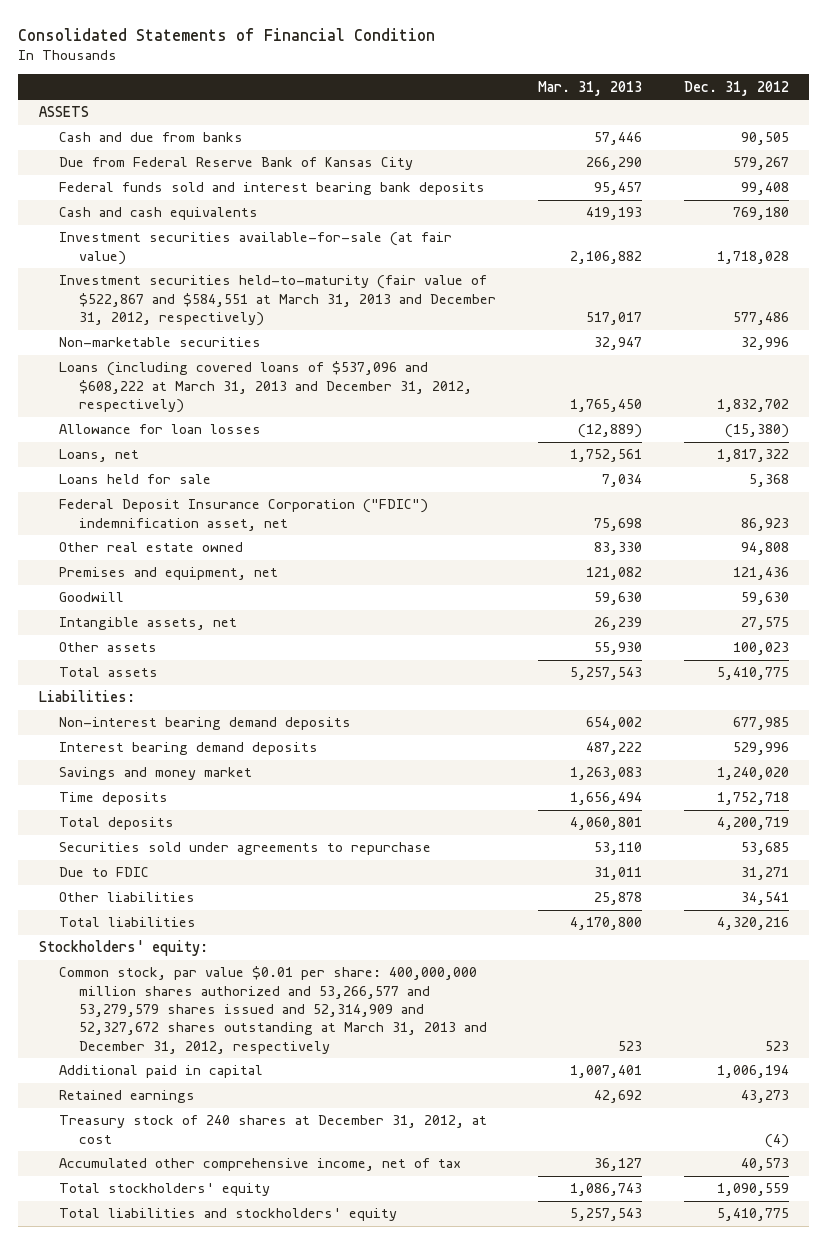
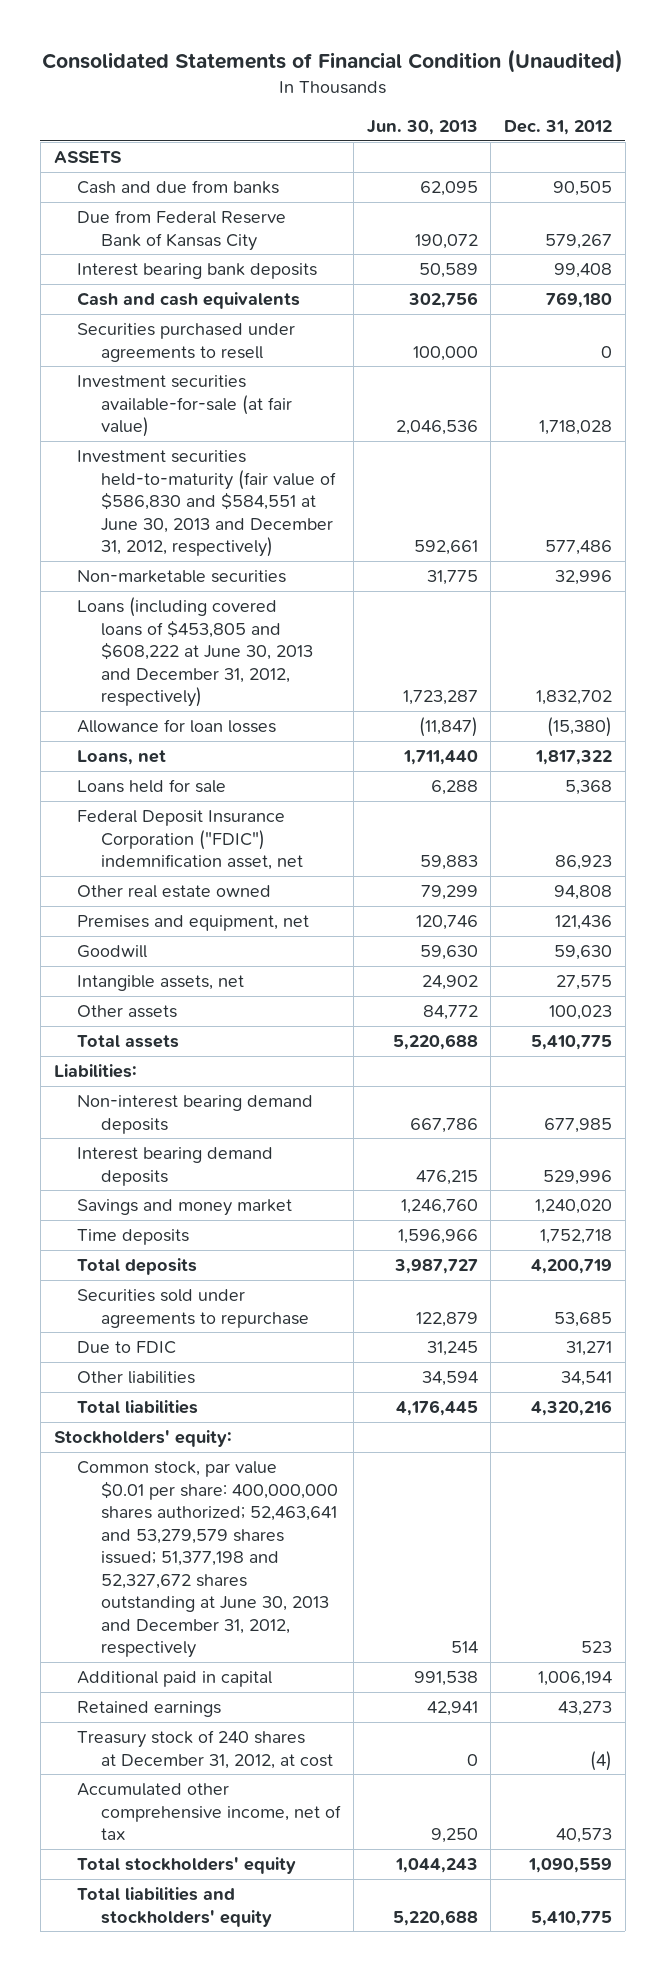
- Consolidated Statements of Financial Condition
+ Consolidated Statements of Financial Condition (Unaudited)
- | Mar. 31, 2013 | Dec. 31, 2012
+ | Jun. 30, 2013 | Dec. 31, 2012
- Federal funds sold and interest bearing bank deposits | 95,457 | 99,408
+ Interest bearing bank deposits | 50,589 | 99,408
+ Securities purchased under agreements to resell | 100,000 | 0
- Investment securities held-to-maturity (fair value of $522,867 and $584,551 at March 31, 2013 and December 31, 2012, respectively) | 517,017 | 577,486
+ Investment securities held-to-maturity (fair value of $586,830 and $584,551 at June 30, 2013 and December 31, 2012, respectively) | 592,661 | 577,486
- Loans (including covered loans of $537,096 and $608,222 at March 31, 2013 and December 31, 2012, respectively) | 1,765,450 | 1,832,702
+ Loans (including covered loans of $453,805 and $608,222 at June 30, 2013 and December 31, 2012, respectively) | 1,723,287 | 1,832,702
- Common stock, par value $0.01 per share: 400,000,000 million shares authorized and 53,266,577 and 53,279,579 shares issued and 52,314,909 and 52,327,672 shares outstanding at March 31, 2013 and December 31, 2012, respectively | 523 | 523
+ Common stock, par value $0.01 per share: 400,000,000 shares authorized; 52,463,641 and 53,279,579 shares issued; 51,377,198 and 52,327,672 shares outstanding at June 30, 2013 and December 31, 2012, respectively | 514 | 523

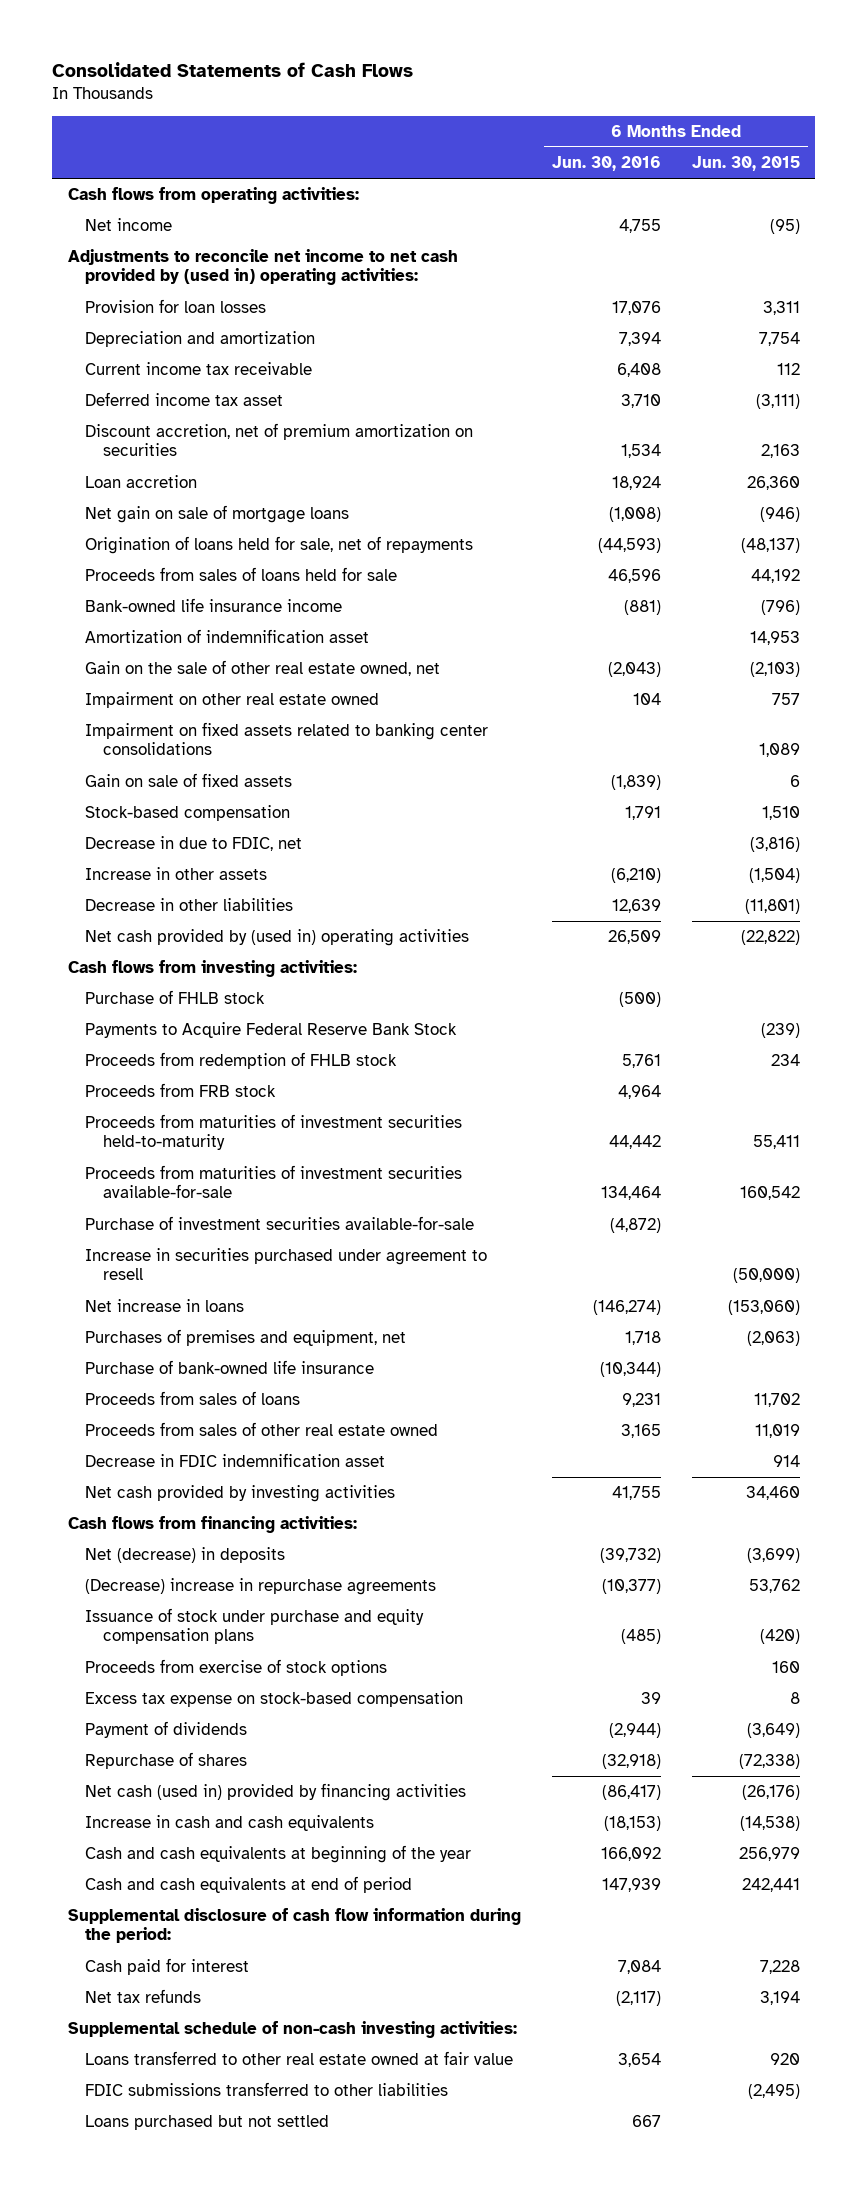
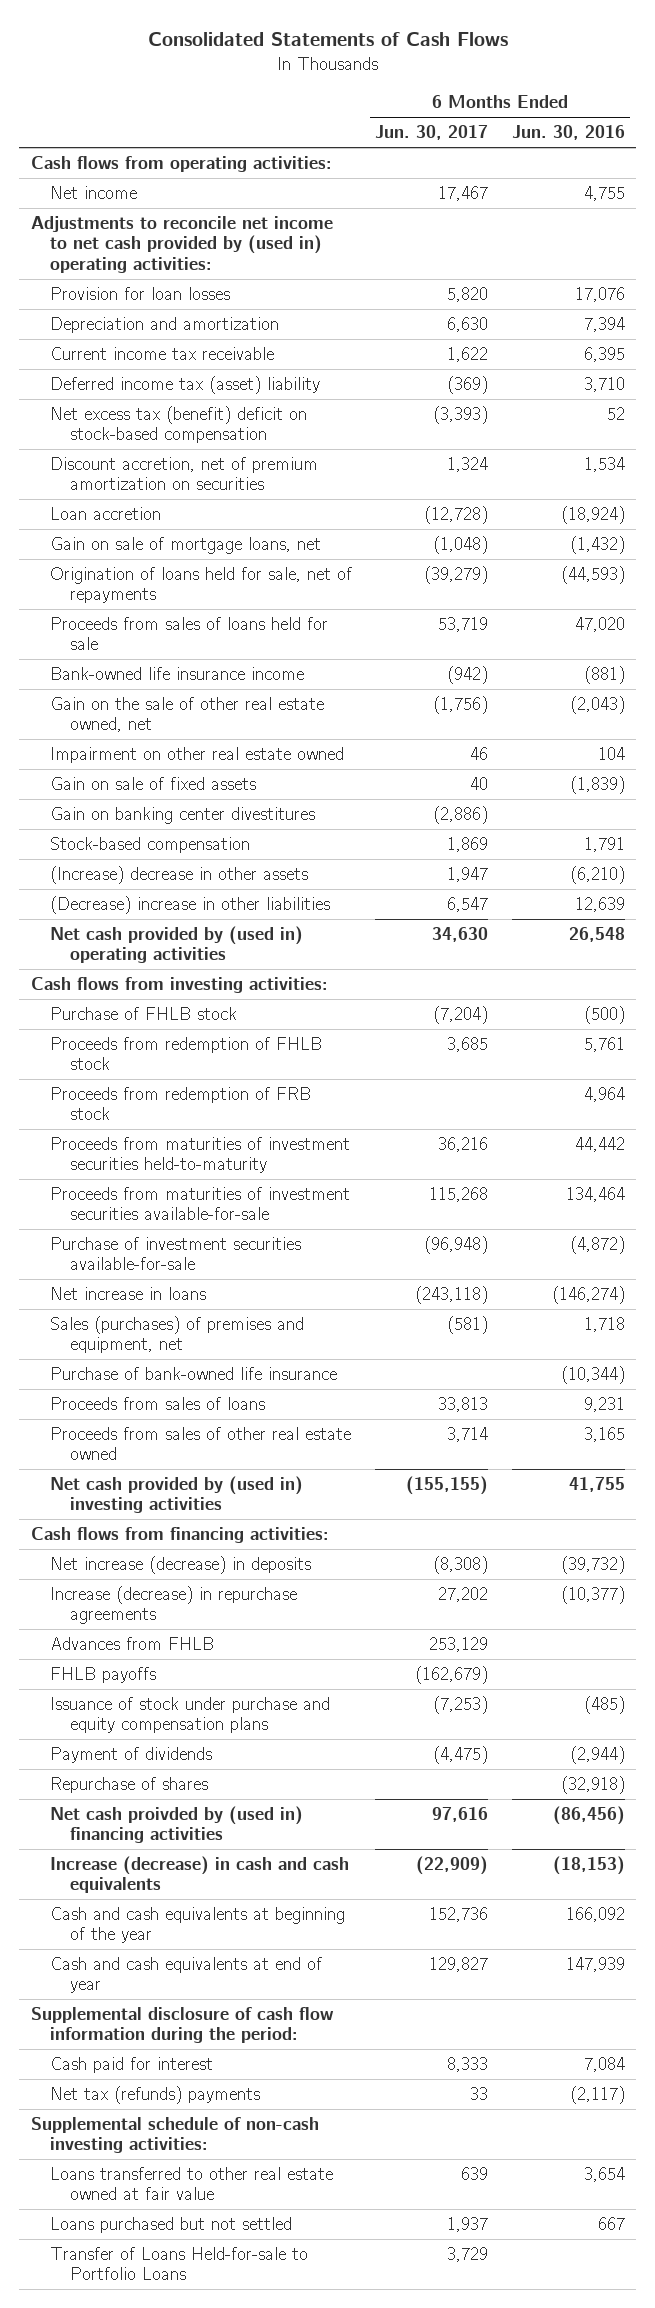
- | 6 Months Ended Jun. 30, 2016 | 6 Months Ended Jun. 30, 2015
+ | 6 Months Ended Jun. 30, 2017 | 6 Months Ended Jun. 30, 2016
- Current income tax receivable | 6,408 | 112
- Deferred income tax asset | 3,710 | (3,111)
+ Current income tax receivable | 1,622 | 6,395
+ Deferred income tax (asset) liability | (369) | 3,710
+ Net excess tax (benefit) deficit on stock-based compensation | (3,393) | 52
- Loan accretion | 18,924 | 26,360
- Net gain on sale of mortgage loans | (1,008) | (946)
+ Loan accretion | (12,728) | (18,924)
+ Gain on sale of mortgage loans, net | (1,048) | (1,432)
- Proceeds from sales of loans held for sale | 46,596 | 44,192
+ Proceeds from sales of loans held for sale | 53,719 | 47,020
- Amortization of indemnification asset | | 14,953
- Impairment on fixed assets related to banking center consolidations | | 1,089
+ Gain on banking center divestitures | (2,886) |
- Decrease in due to FDIC, net | | (3,816)
- Increase in other assets | (6,210) | (1,504)
- Decrease in other liabilities | 12,639 | (11,801)
- Net cash provided by (used in) operating activities | 26,509 | (22,822)
+ (Increase) decrease in other assets | 1,947 | (6,210)
+ (Decrease) increase in other liabilities | 6,547 | 12,639
+ Net cash provided by (used in) operating activities | 34,630 | 26,548
- Payments to Acquire Federal Reserve Bank Stock | | (239)
- Proceeds from FRB stock | 4,964 |
+ Proceeds from redemption of FRB stock | | 4,964
- Increase in securities purchased under agreement to resell | | (50,000)
- Purchases of premises and equipment, net | 1,718 | (2,063)
+ Sales (purchases) of premises and equipment, net | (581) | 1,718
- Decrease in FDIC indemnification asset | | 914
- Net cash provided by investing activities | 41,755 | 34,460
+ Net cash provided by (used in) investing activities | (155,155) | 41,755
- Net (decrease) in deposits | (39,732) | (3,699)
- (Decrease) increase in repurchase agreements | (10,377) | 53,762
+ Net increase (decrease) in deposits | (8,308) | (39,732)
+ Increase (decrease) in repurchase agreements | 27,202 | (10,377)
+ Advances from FHLB | 253,129 |
+ FHLB payoffs | (162,679) |
- Proceeds from exercise of stock options | | 160
- Excess tax expense on stock-based compensation | 39 | 8
- Net cash (used in) provided by financing activities | (86,417) | (26,176)
- Increase in cash and cash equivalents | (18,153) | (14,538)
+ Net cash proivded by (used in) financing activities | 97,616 | (86,456)
+ Increase (decrease) in cash and cash equivalents | (22,909) | (18,153)
- Cash and cash equivalents at end of period | 147,939 | 242,441
+ Cash and cash equivalents at end of year | 129,827 | 147,939
- Net tax refunds | (2,117) | 3,194
+ Net tax (refunds) payments | 33 | (2,117)
- FDIC submissions transferred to other liabilities | | (2,495)
+ Transfer of Loans Held-for-sale to Portfolio Loans | 3,729 |

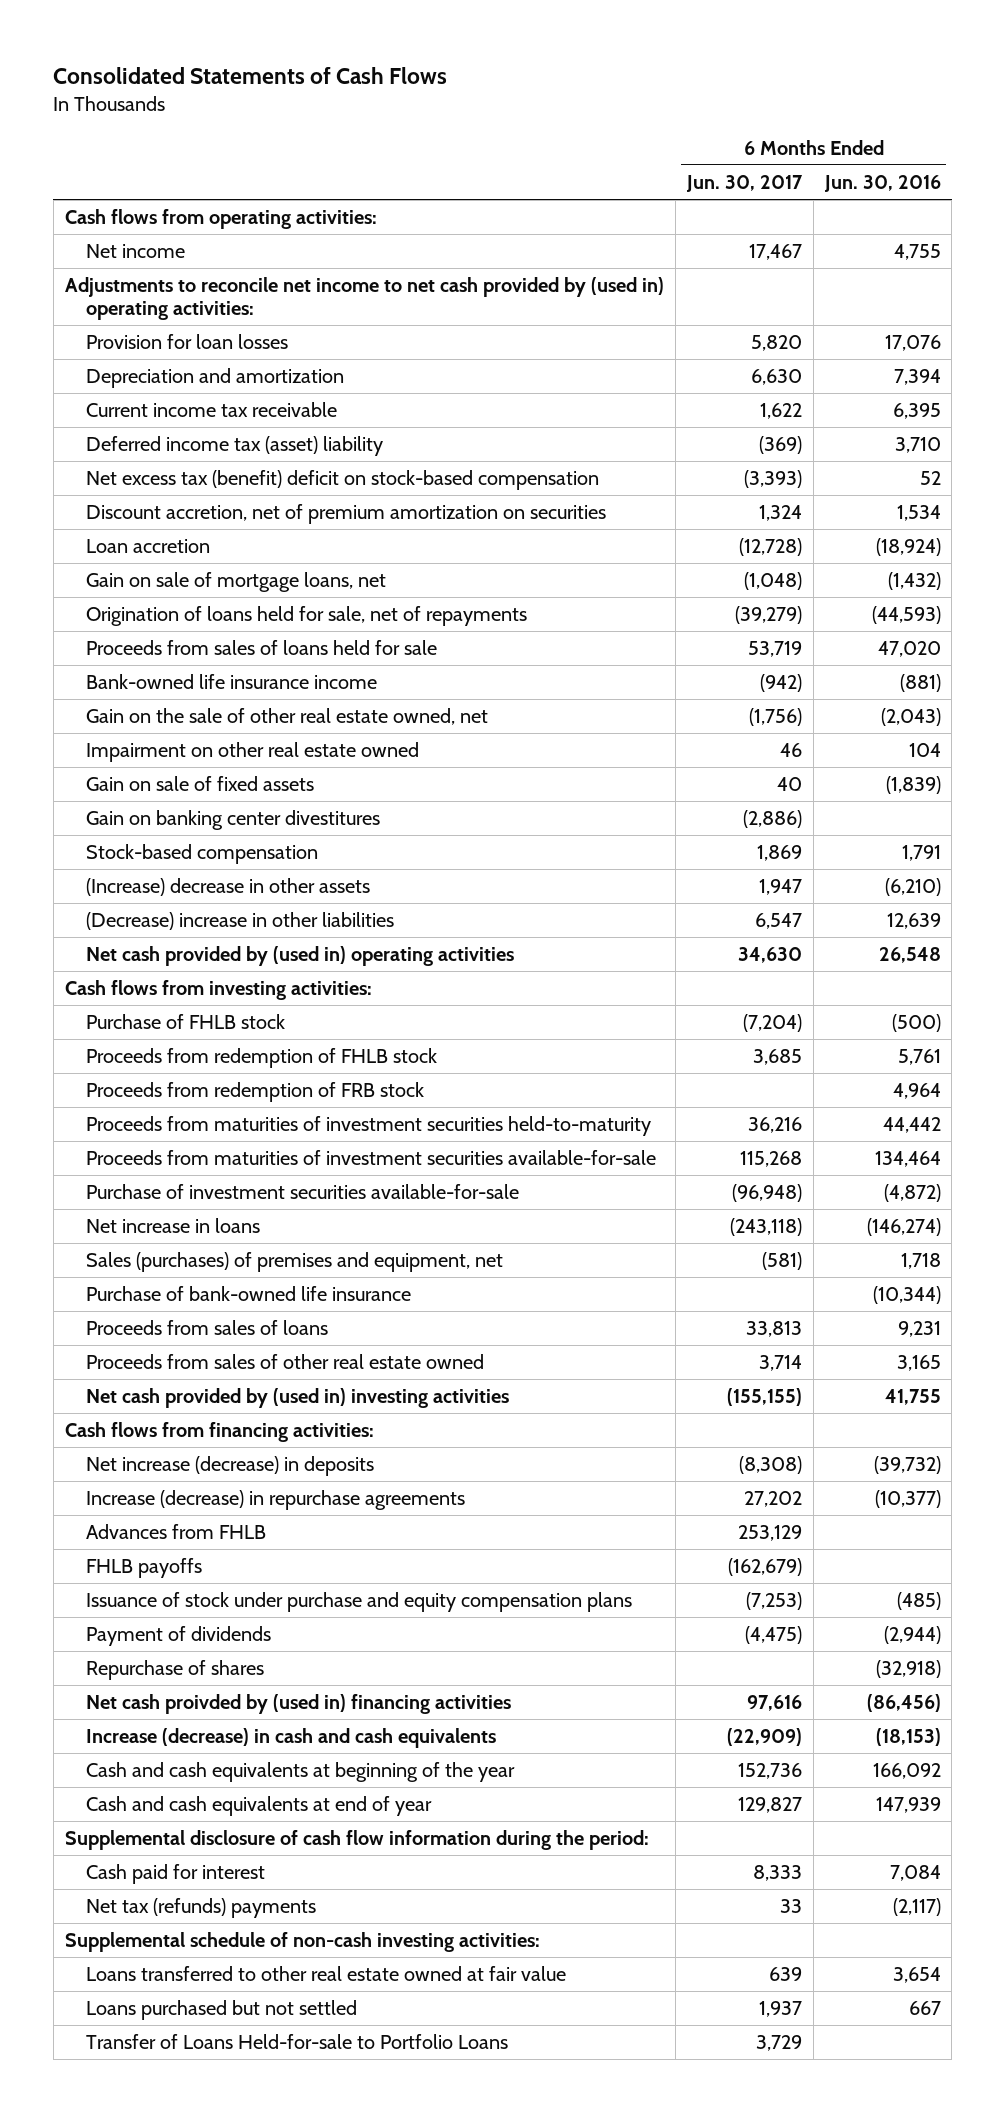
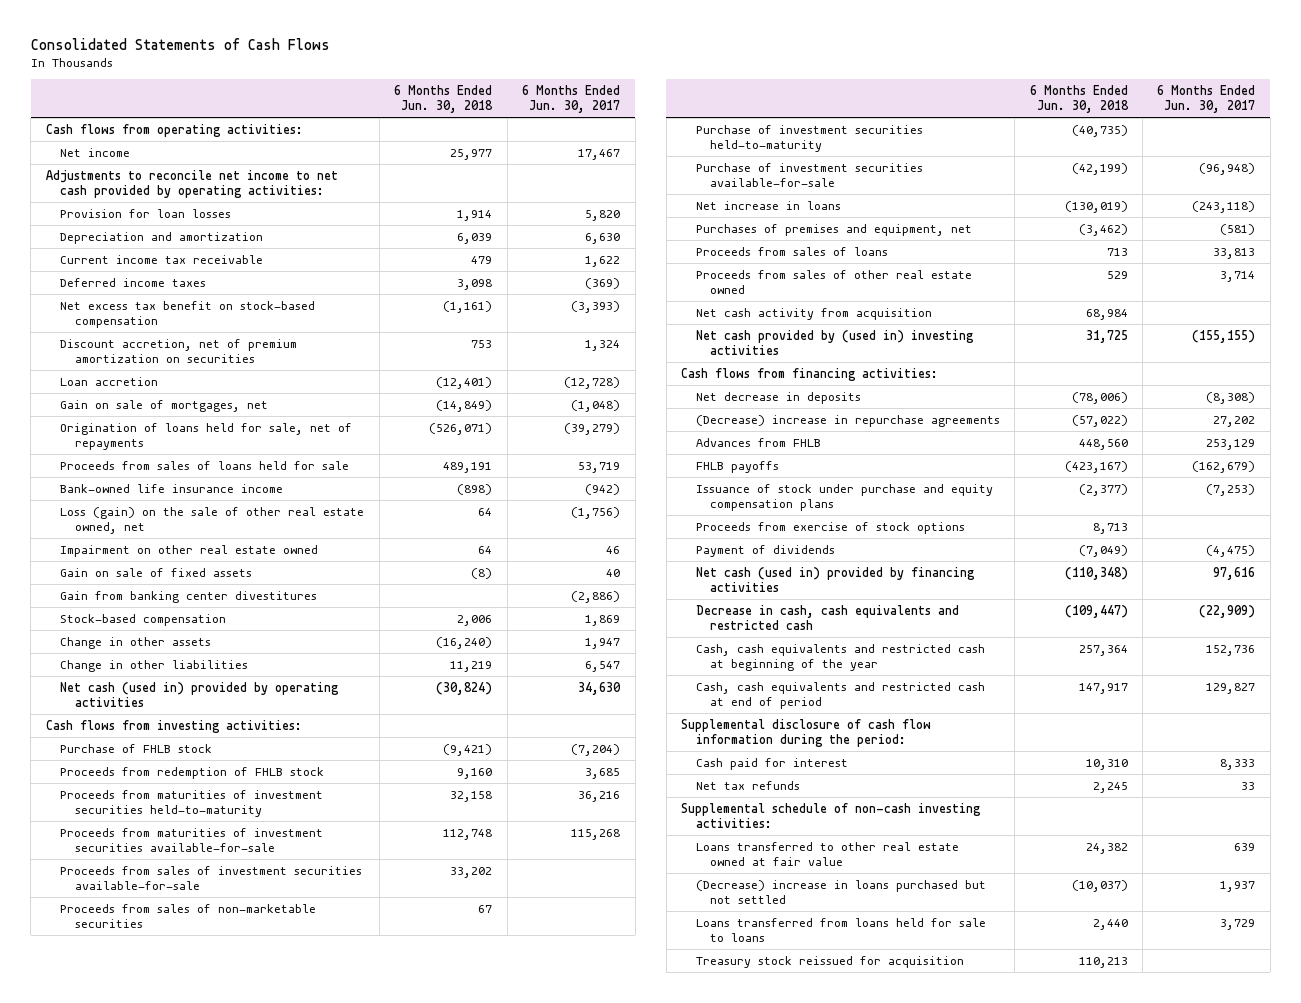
- | 6 Months Ended Jun. 30, 2017 | 6 Months Ended Jun. 30, 2016
+ | 6 Months Ended Jun. 30, 2018 | 6 Months Ended Jun. 30, 2017
- Adjustments to reconcile net income to net cash provided by (used in) operating activities:
+ Adjustments to reconcile net income to net cash provided by operating activities:
- Deferred income tax (asset) liability | (369) | 3,710
- Net excess tax (benefit) deficit on stock-based compensation | (3,393) | 52
+ Deferred income taxes | 3,098 | (369)
+ Net excess tax benefit on stock-based compensation | (1,161) | (3,393)
- Gain on sale of mortgage loans, net | (1,048) | (1,432)
+ Gain on sale of mortgages, net | (14,849) | (1,048)
- Gain on the sale of other real estate owned, net | (1,756) | (2,043)
+ Loss (gain) on the sale of other real estate owned, net | 64 | (1,756)
- Gain on banking center divestitures | (2,886) |
+ Gain from banking center divestitures | | (2,886)
- (Increase) decrease in other assets | 1,947 | (6,210)
- (Decrease) increase in other liabilities | 6,547 | 12,639
- Net cash provided by (used in) operating activities | 34,630 | 26,548
+ Change in other assets | (16,240) | 1,947
+ Change in other liabilities | 11,219 | 6,547
+ Net cash (used in) provided by operating activities | (30,824) | 34,630
- Proceeds from redemption of FRB stock | | 4,964
+ Proceeds from sales of investment securities available-for-sale | 33,202 |
+ Proceeds from sales of non-marketable securities | 67 |
+ Purchase of investment securities held-to-maturity | (40,735) |
- Sales (purchases) of premises and equipment, net | (581) | 1,718
- Purchase of bank-owned life insurance | | (10,344)
+ Purchases of premises and equipment, net | (3,462) | (581)
+ Net cash activity from acquisition | 68,984 |
- Net increase (decrease) in deposits | (8,308) | (39,732)
- Increase (decrease) in repurchase agreements | 27,202 | (10,377)
+ Net decrease in deposits | (78,006) | (8,308)
+ (Decrease) increase in repurchase agreements | (57,022) | 27,202
+ Proceeds from exercise of stock options | 8,713 |
- Repurchase of shares | | (32,918)
- Net cash proivded by (used in) financing activities | 97,616 | (86,456)
- Increase (decrease) in cash and cash equivalents | (22,909) | (18,153)
- Cash and cash equivalents at beginning of the year | 152,736 | 166,092
- Cash and cash equivalents at end of year | 129,827 | 147,939
+ Net cash (used in) provided by financing activities | (110,348) | 97,616
+ Decrease in cash, cash equivalents and restricted cash | (109,447) | (22,909)
+ Cash, cash equivalents and restricted cash at beginning of the year | 257,364 | 152,736
+ Cash, cash equivalents and restricted cash at end of period | 147,917 | 129,827
- Net tax (refunds) payments | 33 | (2,117)
+ Net tax refunds | 2,245 | 33
- Loans purchased but not settled | 1,937 | 667
- Transfer of Loans Held-for-sale to Portfolio Loans | 3,729 |
+ (Decrease) increase in loans purchased but not settled | (10,037) | 1,937
+ Loans transferred from loans held for sale to loans | 2,440 | 3,729
+ Treasury stock reissued for acquisition | 110,213 |

